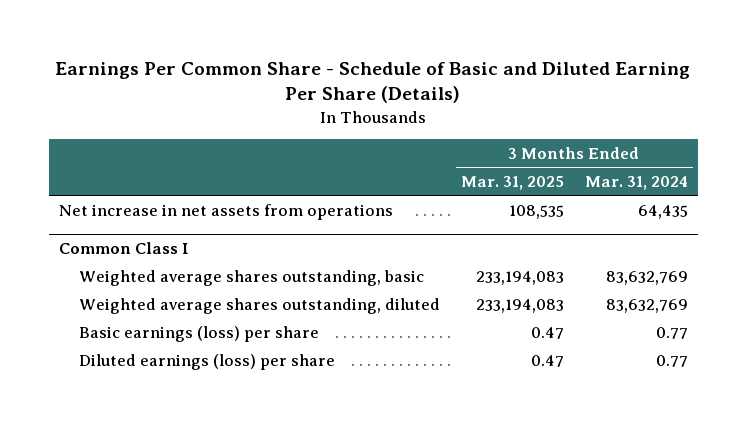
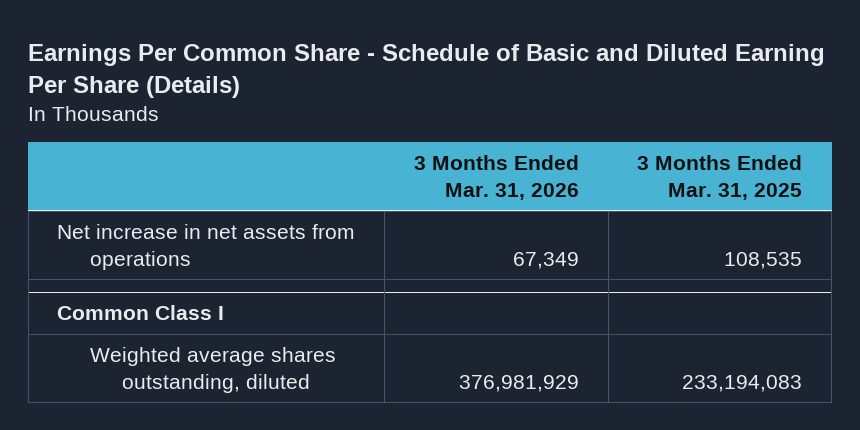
- | 3 Months Ended Mar. 31, 2025 | 3 Months Ended Mar. 31, 2024
+ | 3 Months Ended Mar. 31, 2026 | 3 Months Ended Mar. 31, 2025
@ Common Class I
- Weighted average shares outstanding, basic | 233,194,083 | 83,632,769
- Basic earnings (loss) per share | 0.47 | 0.77
- Diluted earnings (loss) per share | 0.47 | 0.77

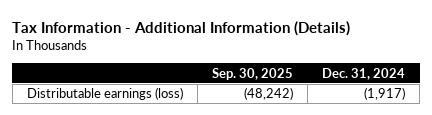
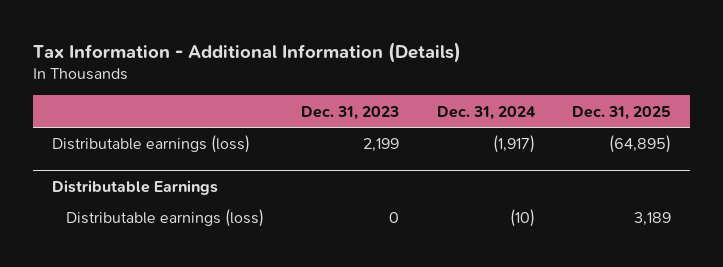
- | Sep. 30, 2025 | Dec. 31, 2024
+ | Dec. 31, 2023 | Dec. 31, 2024 | Dec. 31, 2025
+ Distributable Earnings
+ Distributable earnings (loss) | 0 | (10) | 3,189

